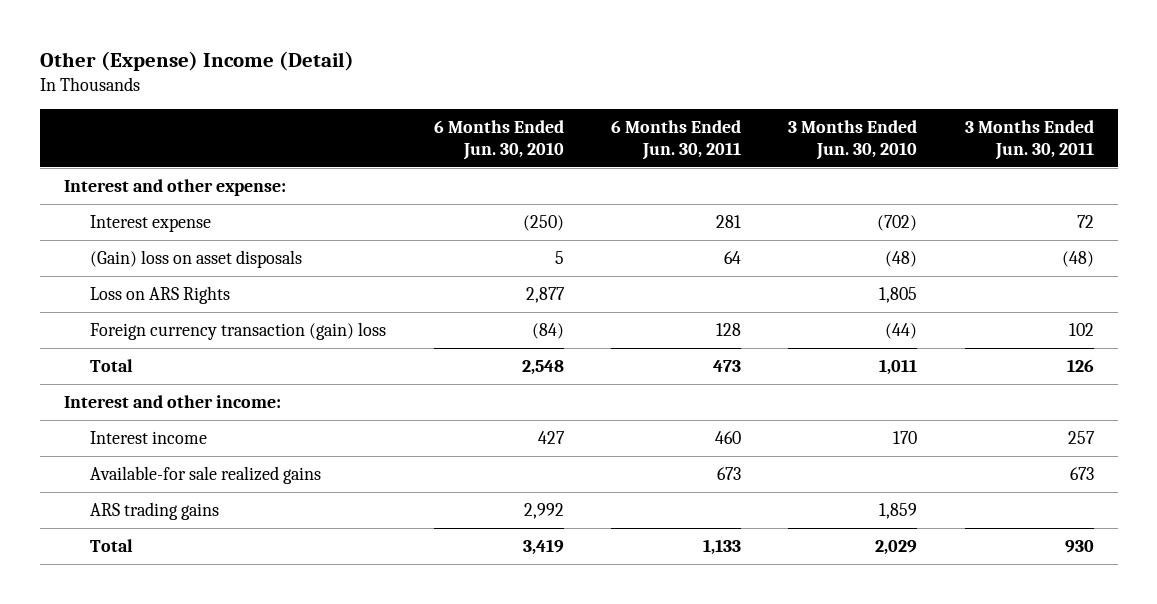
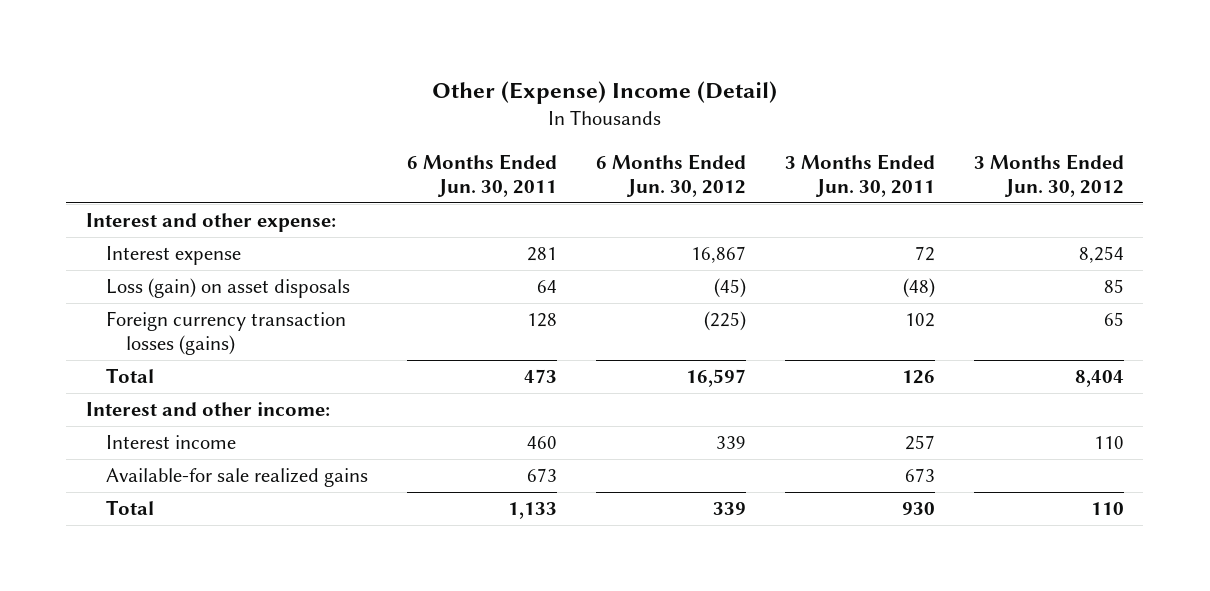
- | 6 Months Ended Jun. 30, 2010 | 6 Months Ended Jun. 30, 2011 | 3 Months Ended Jun. 30, 2010 | 3 Months Ended Jun. 30, 2011
+ | 6 Months Ended Jun. 30, 2011 | 6 Months Ended Jun. 30, 2012 | 3 Months Ended Jun. 30, 2011 | 3 Months Ended Jun. 30, 2012
- (Gain) loss on asset disposals | 5 | 64 | (48) | (48)
- Loss on ARS Rights | 2,877 | | 1,805 |
- Foreign currency transaction (gain) loss | (84) | 128 | (44) | 102
+ Loss (gain) on asset disposals | 64 | (45) | (48) | 85
+ Foreign currency transaction losses (gains) | 128 | (225) | 102 | 65
- ARS trading gains | 2,992 | | 1,859 |

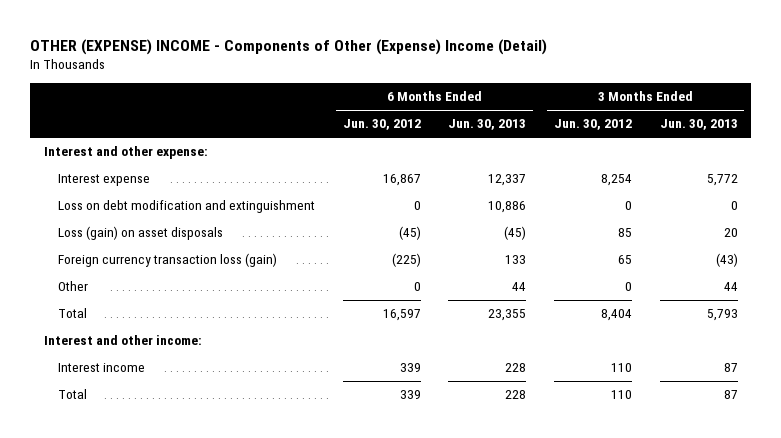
- Other (Expense) Income (Detail)
+ OTHER (EXPENSE) INCOME - Components of Other (Expense) Income (Detail)
- | 6 Months Ended Jun. 30, 2011 | 6 Months Ended Jun. 30, 2012 | 3 Months Ended Jun. 30, 2011 | 3 Months Ended Jun. 30, 2012
+ | 6 Months Ended Jun. 30, 2012 | 6 Months Ended Jun. 30, 2013 | 3 Months Ended Jun. 30, 2012 | 3 Months Ended Jun. 30, 2013
+ Loss on debt modification and extinguishment | 0 | 10,886 | 0 | 0
- Foreign currency transaction losses (gains) | 128 | (225) | 102 | 65
+ Foreign currency transaction loss (gain) | (225) | 133 | 65 | (43)
+ Other | 0 | 44 | 0 | 44
- Available-for sale realized gains | 673 | | 673 |

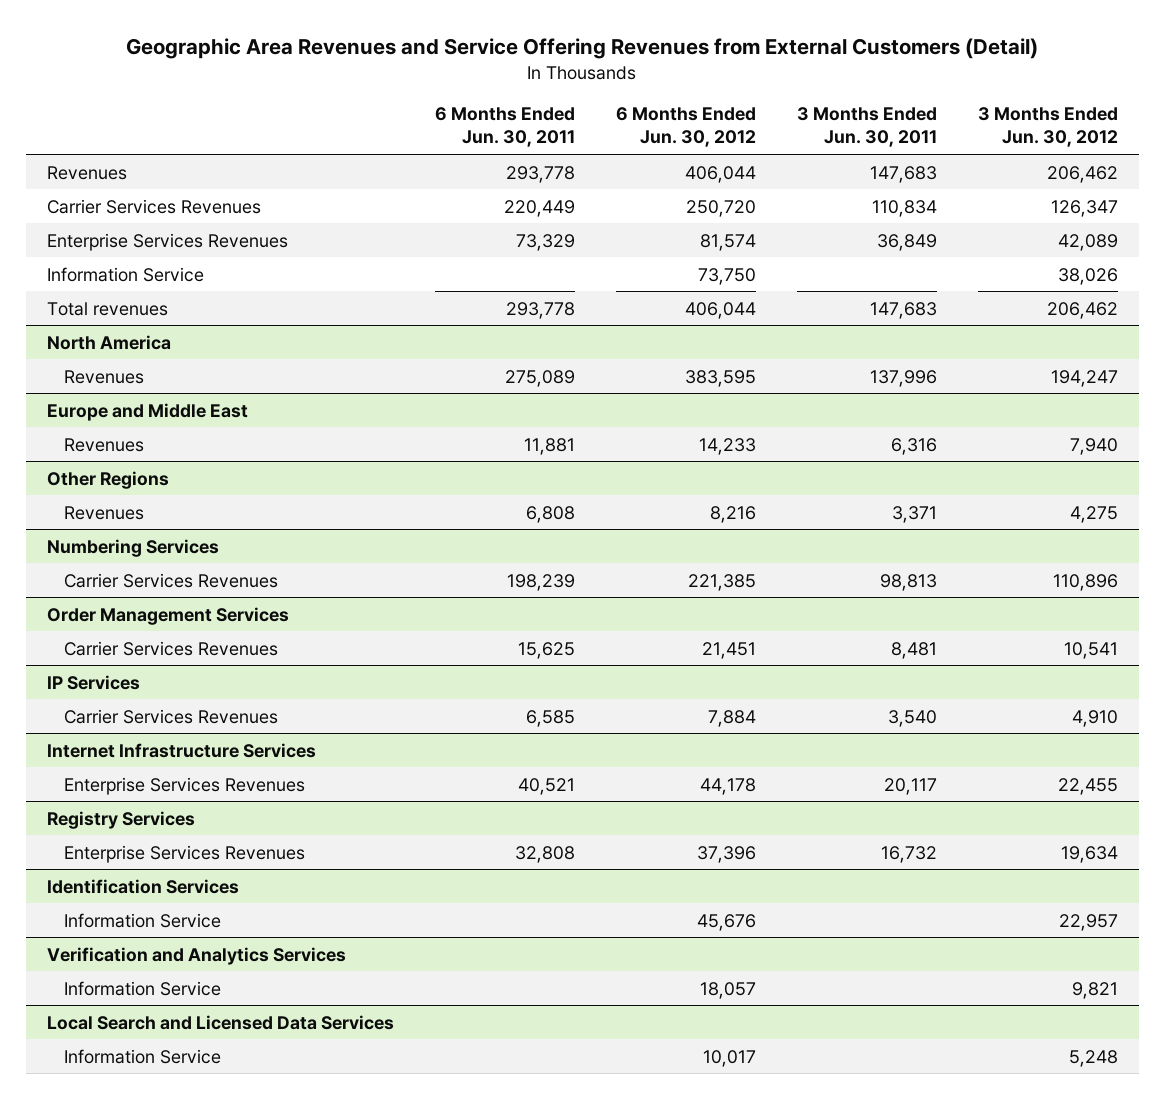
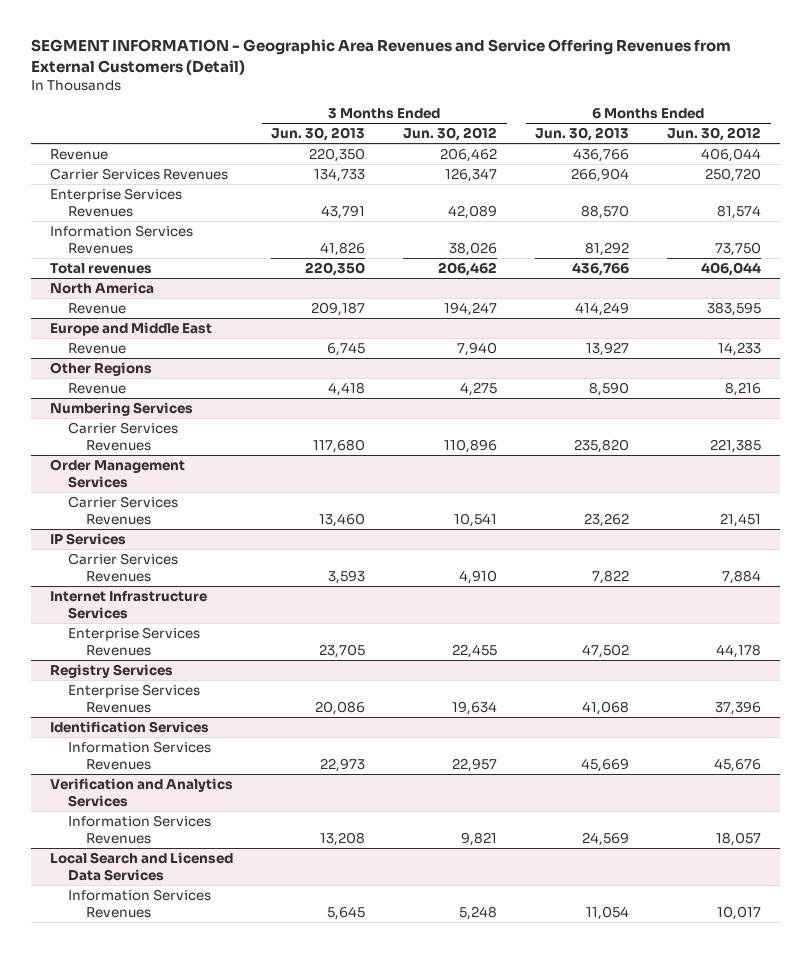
- Geographic Area Revenues and Service Offering Revenues from External Customers (Detail)
+ SEGMENT INFORMATION - Geographic Area Revenues and Service Offering Revenues from External Customers (Detail)
- | 6 Months Ended Jun. 30, 2011 | 6 Months Ended Jun. 30, 2012 | 3 Months Ended Jun. 30, 2011 | 3 Months Ended Jun. 30, 2012
+ | 3 Months Ended Jun. 30, 2013 | 3 Months Ended Jun. 30, 2012 | 6 Months Ended Jun. 30, 2013 | 6 Months Ended Jun. 30, 2012
- Revenues | 293,778 | 406,044 | 147,683 | 206,462
+ Revenue | 220,350 | 206,462 | 436,766 | 406,044
- Information Service | | 73,750 | | 38,026
+ Information Services Revenues | 41,826 | 38,026 | 81,292 | 73,750
@ North America
- Revenues | 275,089 | 383,595 | 137,996 | 194,247
+ Revenue | 209,187 | 194,247 | 414,249 | 383,595
@ Europe and Middle East
- Revenues | 11,881 | 14,233 | 6,316 | 7,940
+ Revenue | 6,745 | 7,940 | 13,927 | 14,233
@ Other Regions
- Revenues | 6,808 | 8,216 | 3,371 | 4,275
+ Revenue | 4,418 | 4,275 | 8,590 | 8,216
@ Identification Services
- Information Service | | 45,676 | | 22,957
+ Information Services Revenues | 22,973 | 22,957 | 45,669 | 45,676
@ Verification and Analytics Services
- Information Service | | 18,057 | | 9,821
+ Information Services Revenues | 13,208 | 9,821 | 24,569 | 18,057
@ Local Search and Licensed Data Services
- Information Service | | 10,017 | | 5,248
+ Information Services Revenues | 5,645 | 5,248 | 11,054 | 10,017

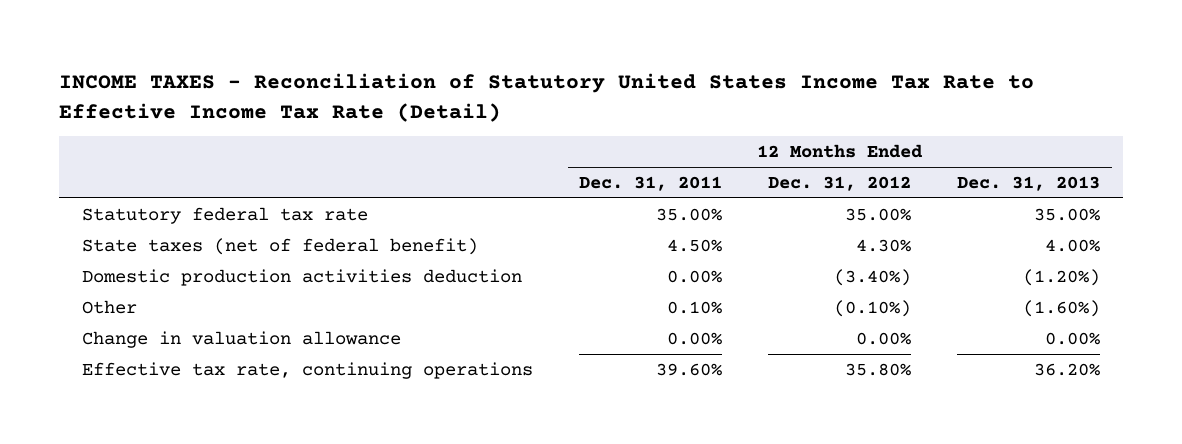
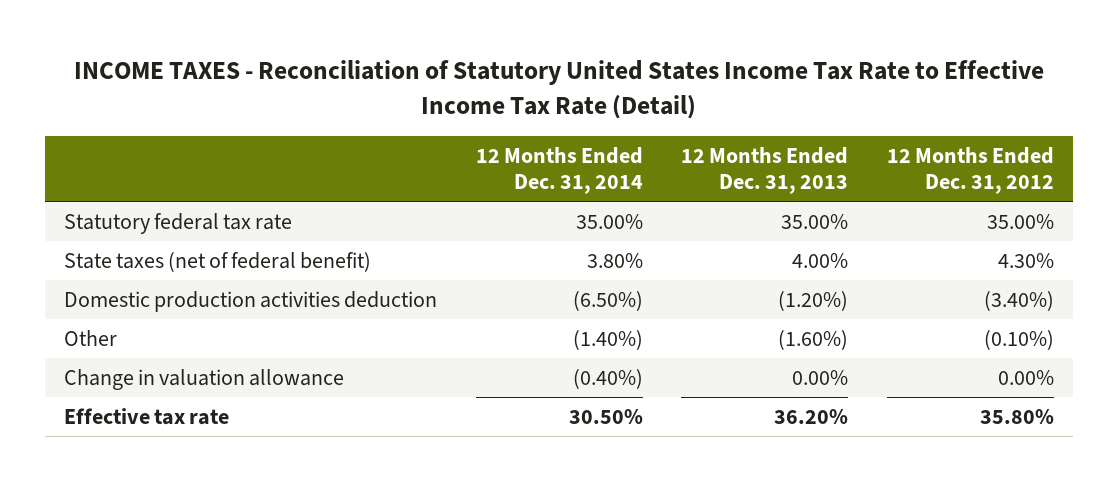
- | 12 Months Ended Dec. 31, 2011 | 12 Months Ended Dec. 31, 2012 | 12 Months Ended Dec. 31, 2013
+ | 12 Months Ended Dec. 31, 2014 | 12 Months Ended Dec. 31, 2013 | 12 Months Ended Dec. 31, 2012
- Effective tax rate, continuing operations | 39.60% | 35.80% | 36.20%
+ Effective tax rate | 30.50% | 36.20% | 35.80%

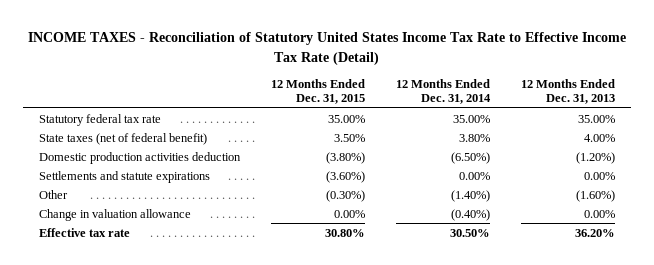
- | 12 Months Ended Dec. 31, 2014 | 12 Months Ended Dec. 31, 2013 | 12 Months Ended Dec. 31, 2012
+ | 12 Months Ended Dec. 31, 2015 | 12 Months Ended Dec. 31, 2014 | 12 Months Ended Dec. 31, 2013
+ Settlements and statute expirations | (3.60%) | 0.00% | 0.00%

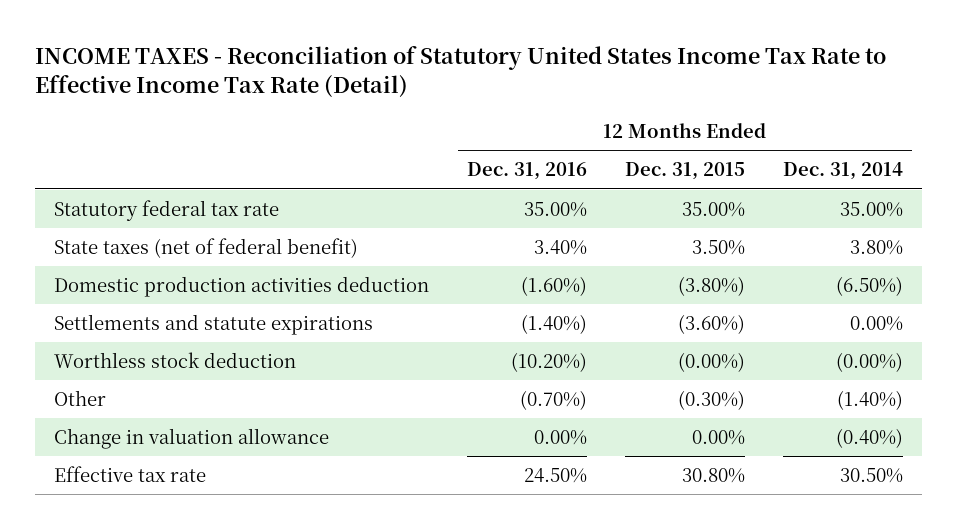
- | 12 Months Ended Dec. 31, 2015 | 12 Months Ended Dec. 31, 2014 | 12 Months Ended Dec. 31, 2013
+ | 12 Months Ended Dec. 31, 2016 | 12 Months Ended Dec. 31, 2015 | 12 Months Ended Dec. 31, 2014
+ Worthless stock deduction | (10.20%) | (0.00%) | (0.00%)

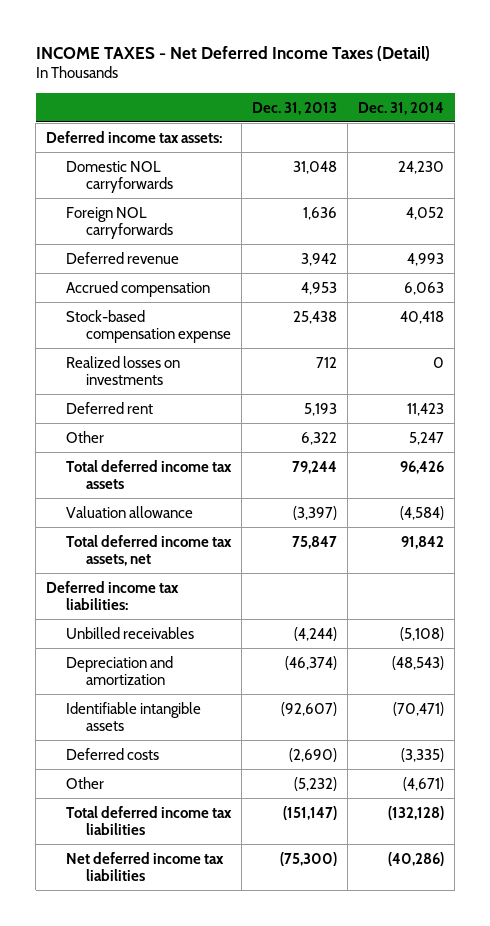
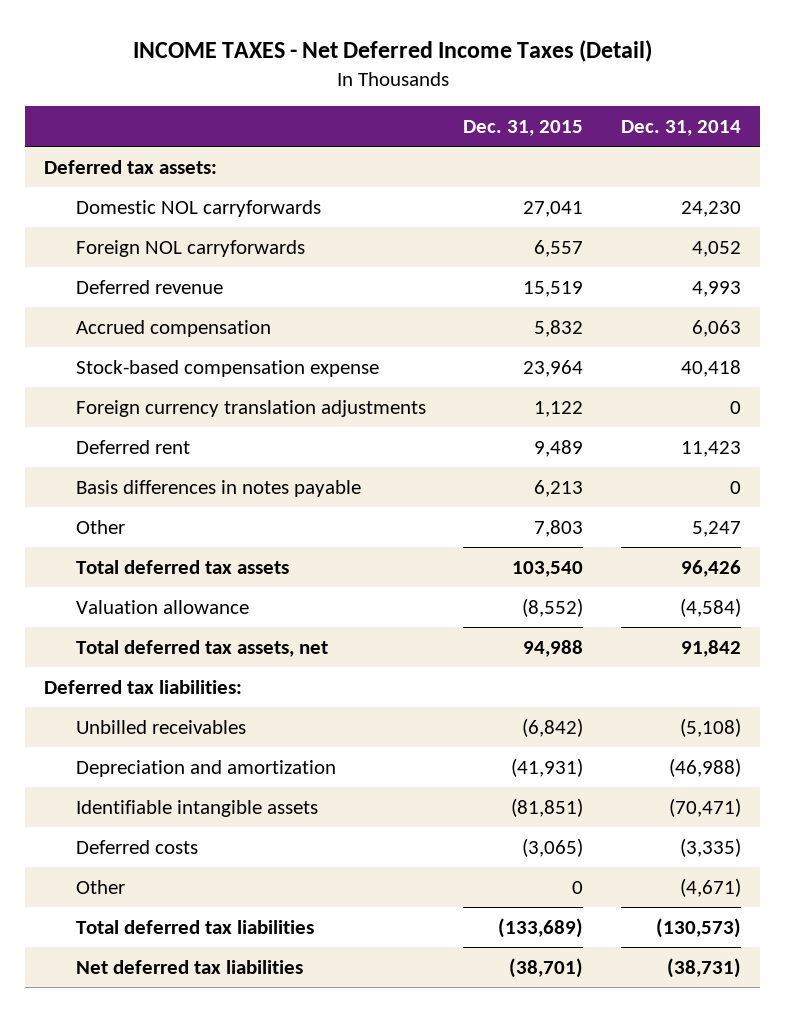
- | Dec. 31, 2013 | Dec. 31, 2014
+ | Dec. 31, 2015 | Dec. 31, 2014
- Deferred income tax assets:
+ Deferred tax assets:
- Realized losses on investments | 712 | 0
+ Foreign currency translation adjustments | 1,122 | 0
+ Basis differences in notes payable | 6,213 | 0
- Total deferred income tax assets | 79,244 | 96,426
+ Total deferred tax assets | 103,540 | 96,426
- Total deferred income tax assets, net | 75,847 | 91,842
- Deferred income tax liabilities:
+ Total deferred tax assets, net | 94,988 | 91,842
+ Deferred tax liabilities:
- Depreciation and amortization | (46,374) | (48,543)
+ Depreciation and amortization | (41,931) | (46,988)
- Total deferred income tax liabilities | (151,147) | (132,128)
- Net deferred income tax liabilities | (75,300) | (40,286)
+ Total deferred tax liabilities | (133,689) | (130,573)
+ Net deferred tax liabilities | (38,701) | (38,731)

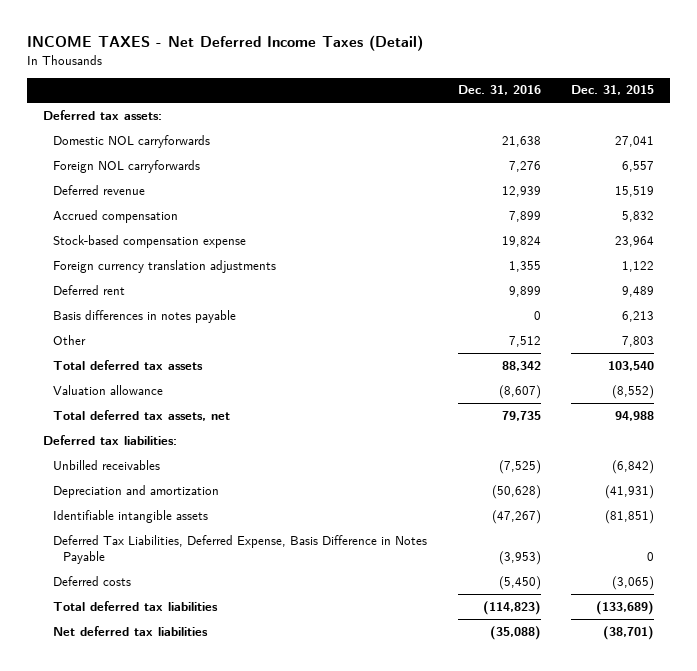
- | Dec. 31, 2015 | Dec. 31, 2014
+ | Dec. 31, 2016 | Dec. 31, 2015
+ Deferred Tax Liabilities, Deferred Expense, Basis Difference in Notes Payable | (3,953) | 0
- Other | 0 | (4,671)

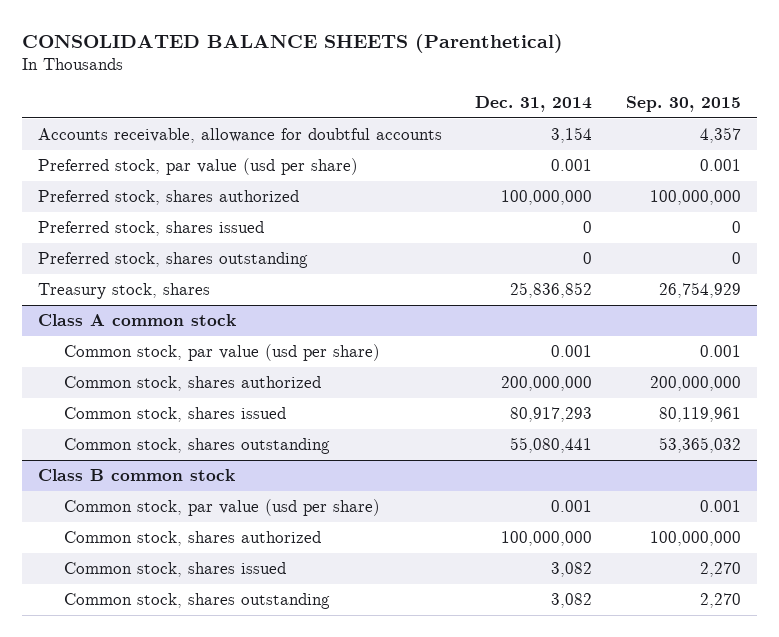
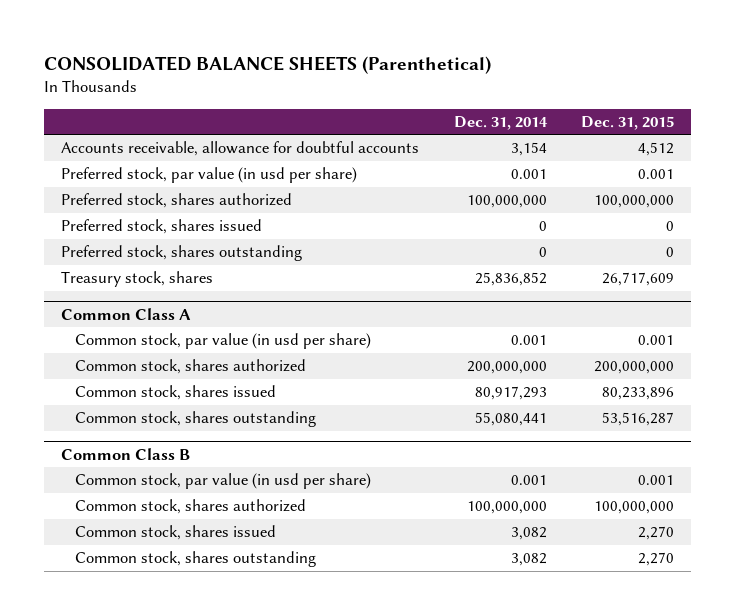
- | Dec. 31, 2014 | Sep. 30, 2015
+ | Dec. 31, 2014 | Dec. 31, 2015
- Preferred stock, par value (usd per share) | 0.001 | 0.001
+ Preferred stock, par value (in usd per share) | 0.001 | 0.001
- Class A common stock
- Common stock, par value (usd per share) | 0.001 | 0.001
+ Common Class A
+ Common stock, par value (in usd per share) | 0.001 | 0.001
- Class B common stock
- Common stock, par value (usd per share) | 0.001 | 0.001
+ Common Class B
+ Common stock, par value (in usd per share) | 0.001 | 0.001

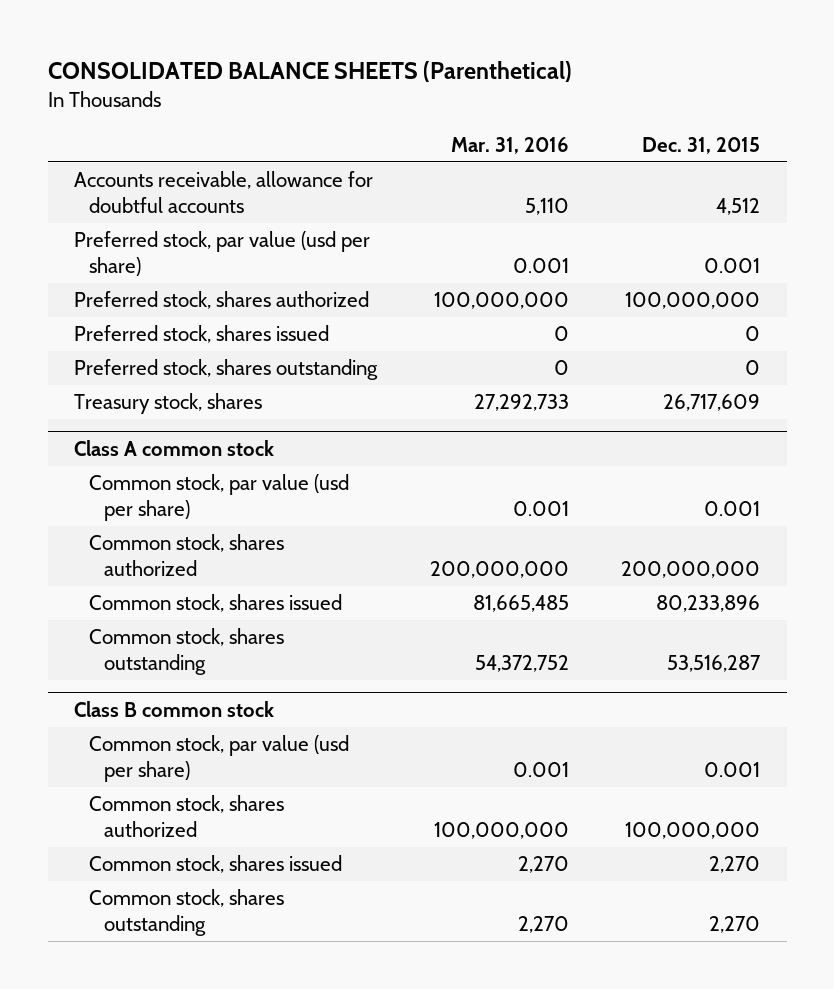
- | Dec. 31, 2014 | Dec. 31, 2015
+ | Mar. 31, 2016 | Dec. 31, 2015
- Preferred stock, par value (in usd per share) | 0.001 | 0.001
+ Preferred stock, par value (usd per share) | 0.001 | 0.001
- Common Class A
- Common stock, par value (in usd per share) | 0.001 | 0.001
+ Class A common stock
+ Common stock, par value (usd per share) | 0.001 | 0.001
- Common Class B
- Common stock, par value (in usd per share) | 0.001 | 0.001
+ Class B common stock
+ Common stock, par value (usd per share) | 0.001 | 0.001

